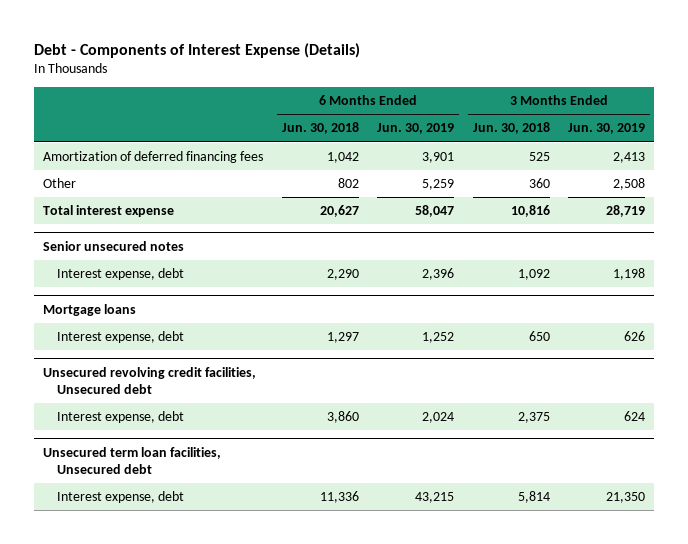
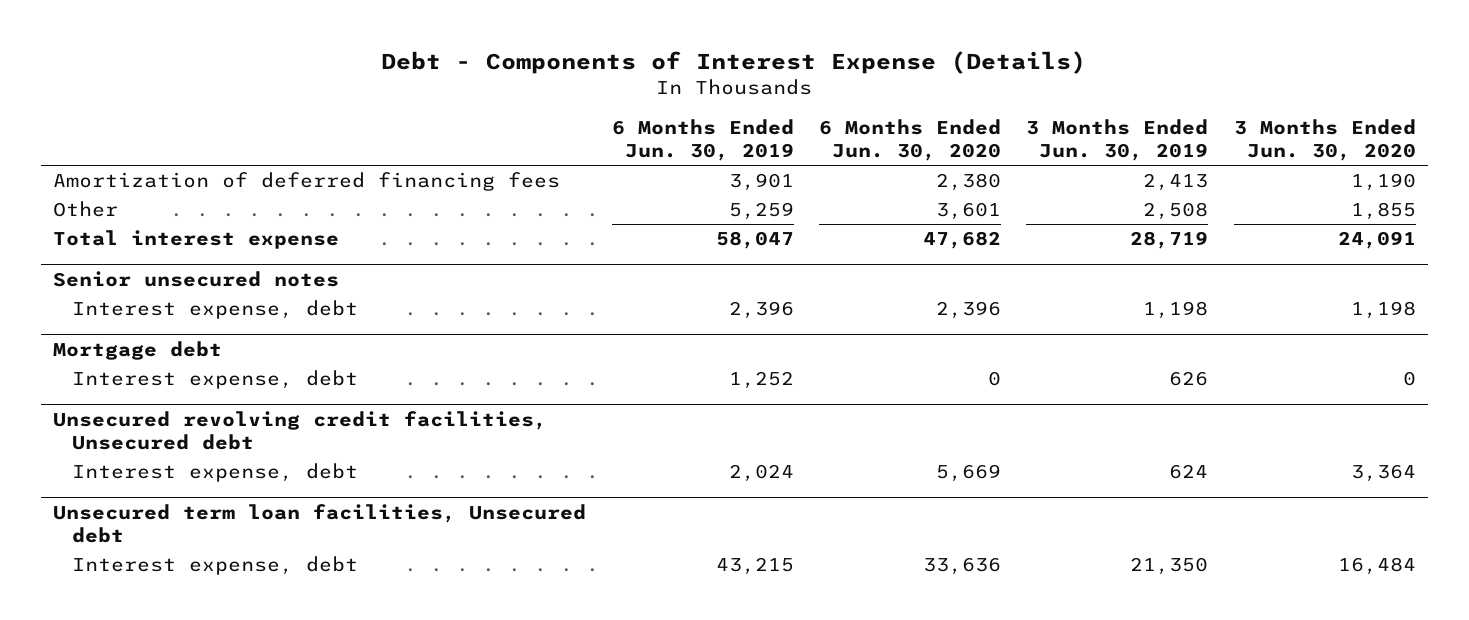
- | 6 Months Ended Jun. 30, 2018 | 6 Months Ended Jun. 30, 2019 | 3 Months Ended Jun. 30, 2018 | 3 Months Ended Jun. 30, 2019
+ | 6 Months Ended Jun. 30, 2019 | 6 Months Ended Jun. 30, 2020 | 3 Months Ended Jun. 30, 2019 | 3 Months Ended Jun. 30, 2020
- Mortgage loans
+ Mortgage debt

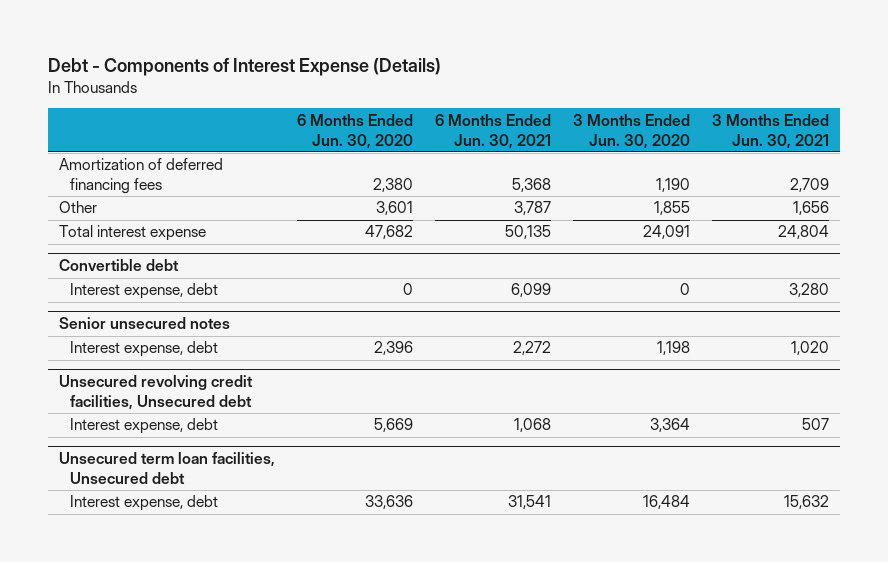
- | 6 Months Ended Jun. 30, 2019 | 6 Months Ended Jun. 30, 2020 | 3 Months Ended Jun. 30, 2019 | 3 Months Ended Jun. 30, 2020
+ | 6 Months Ended Jun. 30, 2020 | 6 Months Ended Jun. 30, 2021 | 3 Months Ended Jun. 30, 2020 | 3 Months Ended Jun. 30, 2021
+ Convertible debt
+ Interest expense, debt | 0 | 6,099 | 0 | 3,280
- Mortgage debt
- Interest expense, debt | 1,252 | 0 | 626 | 0

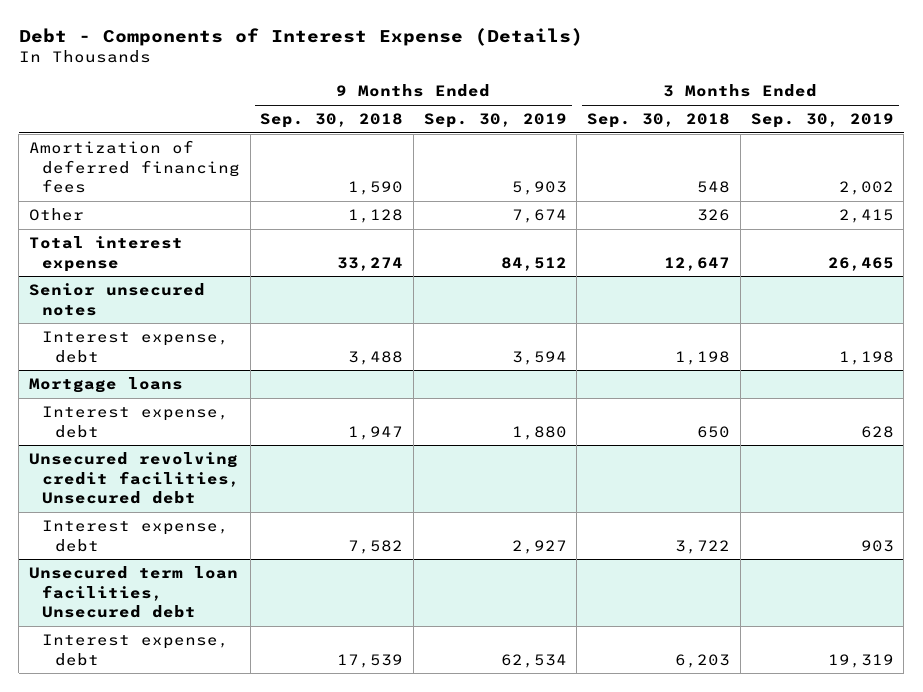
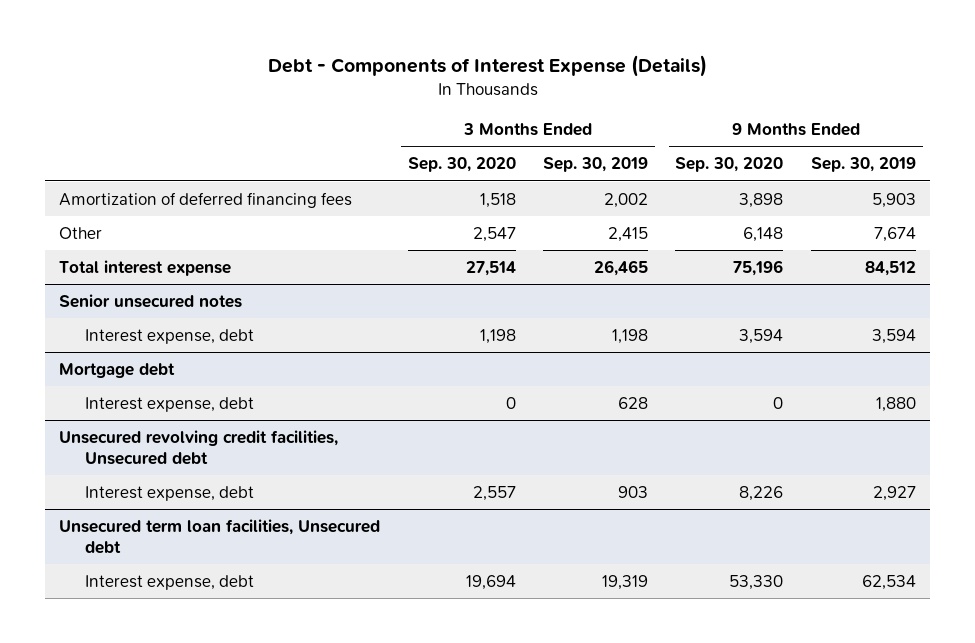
- | 9 Months Ended Sep. 30, 2018 | 9 Months Ended Sep. 30, 2019 | 3 Months Ended Sep. 30, 2018 | 3 Months Ended Sep. 30, 2019
+ | 3 Months Ended Sep. 30, 2020 | 3 Months Ended Sep. 30, 2019 | 9 Months Ended Sep. 30, 2020 | 9 Months Ended Sep. 30, 2019
- Mortgage loans
+ Mortgage debt

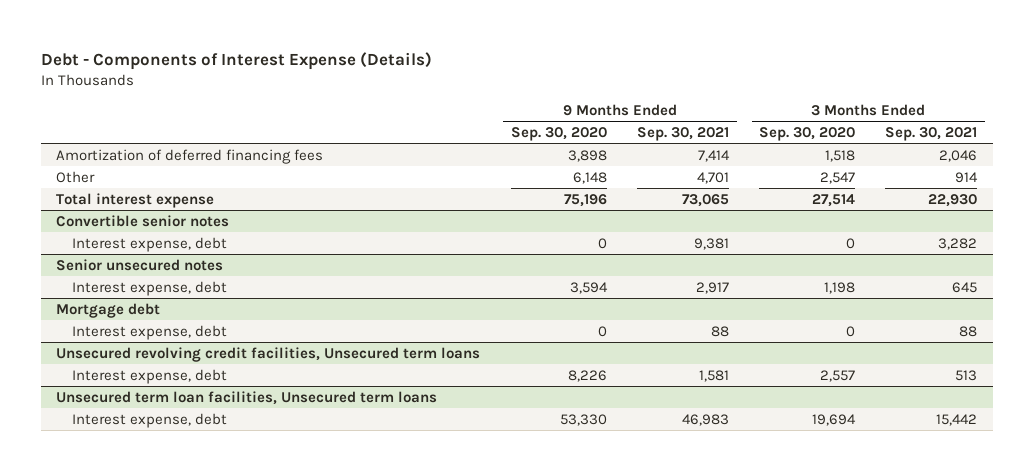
- | 3 Months Ended Sep. 30, 2020 | 3 Months Ended Sep. 30, 2019 | 9 Months Ended Sep. 30, 2020 | 9 Months Ended Sep. 30, 2019
+ | 9 Months Ended Sep. 30, 2020 | 9 Months Ended Sep. 30, 2021 | 3 Months Ended Sep. 30, 2020 | 3 Months Ended Sep. 30, 2021
+ Convertible senior notes
+ Interest expense, debt | 0 | 9,381 | 0 | 3,282
- Unsecured revolving credit facilities, Unsecured debt
+ Unsecured revolving credit facilities, Unsecured term loans
- Unsecured term loan facilities, Unsecured debt
+ Unsecured term loan facilities, Unsecured term loans

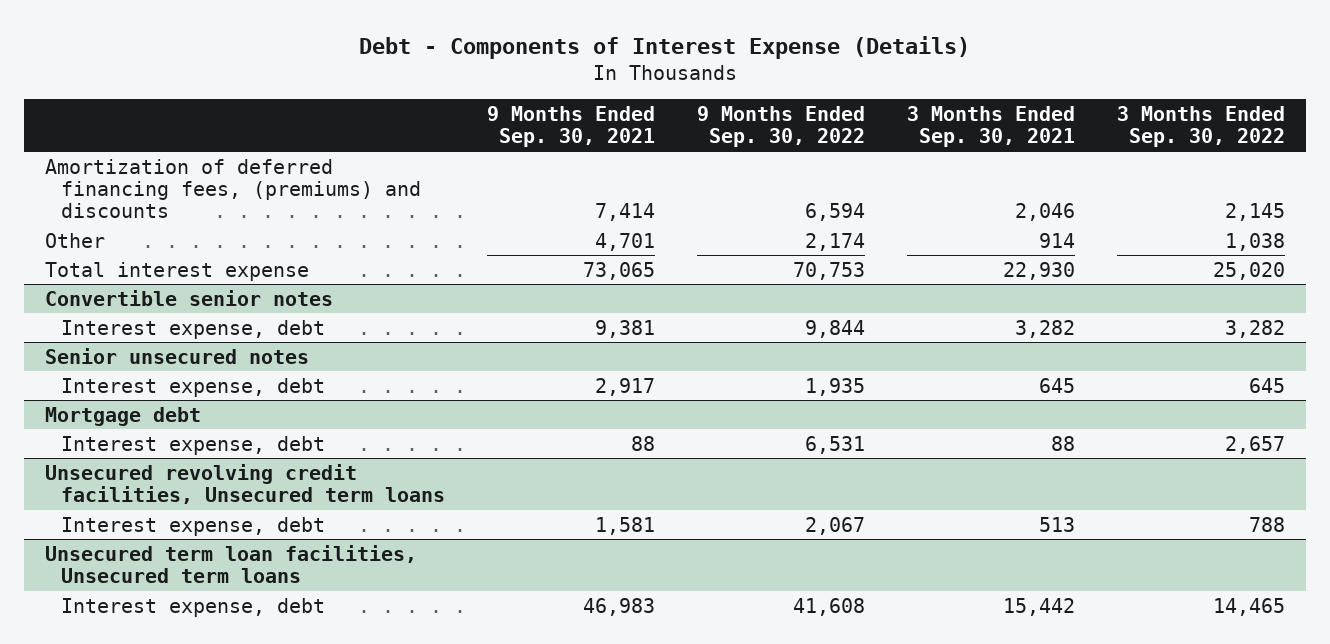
- | 9 Months Ended Sep. 30, 2020 | 9 Months Ended Sep. 30, 2021 | 3 Months Ended Sep. 30, 2020 | 3 Months Ended Sep. 30, 2021
+ | 9 Months Ended Sep. 30, 2021 | 9 Months Ended Sep. 30, 2022 | 3 Months Ended Sep. 30, 2021 | 3 Months Ended Sep. 30, 2022
- Amortization of deferred financing fees | 3,898 | 7,414 | 1,518 | 2,046
+ Amortization of deferred financing fees, (premiums) and discounts | 7,414 | 6,594 | 2,046 | 2,145

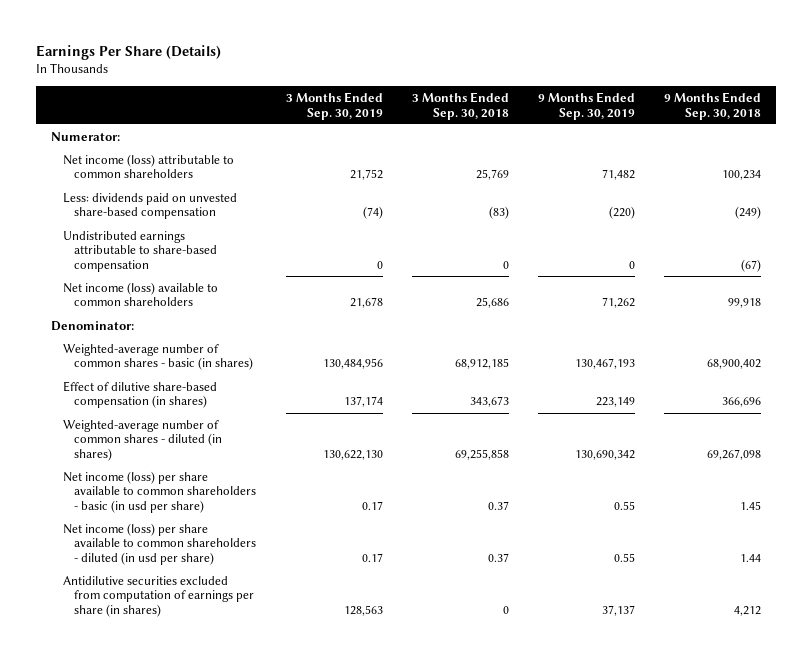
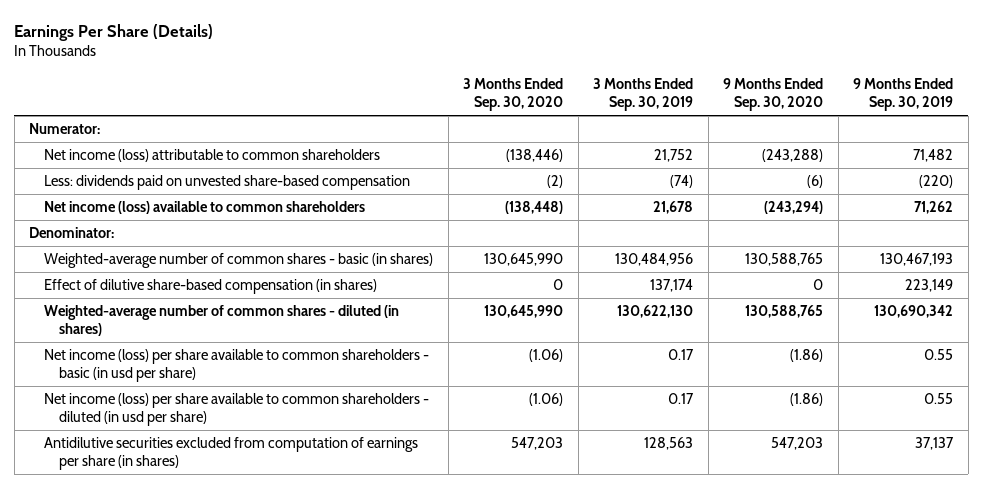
- | 3 Months Ended Sep. 30, 2019 | 3 Months Ended Sep. 30, 2018 | 9 Months Ended Sep. 30, 2019 | 9 Months Ended Sep. 30, 2018
+ | 3 Months Ended Sep. 30, 2020 | 3 Months Ended Sep. 30, 2019 | 9 Months Ended Sep. 30, 2020 | 9 Months Ended Sep. 30, 2019
- Undistributed earnings attributable to share-based compensation | 0 | 0 | 0 | (67)

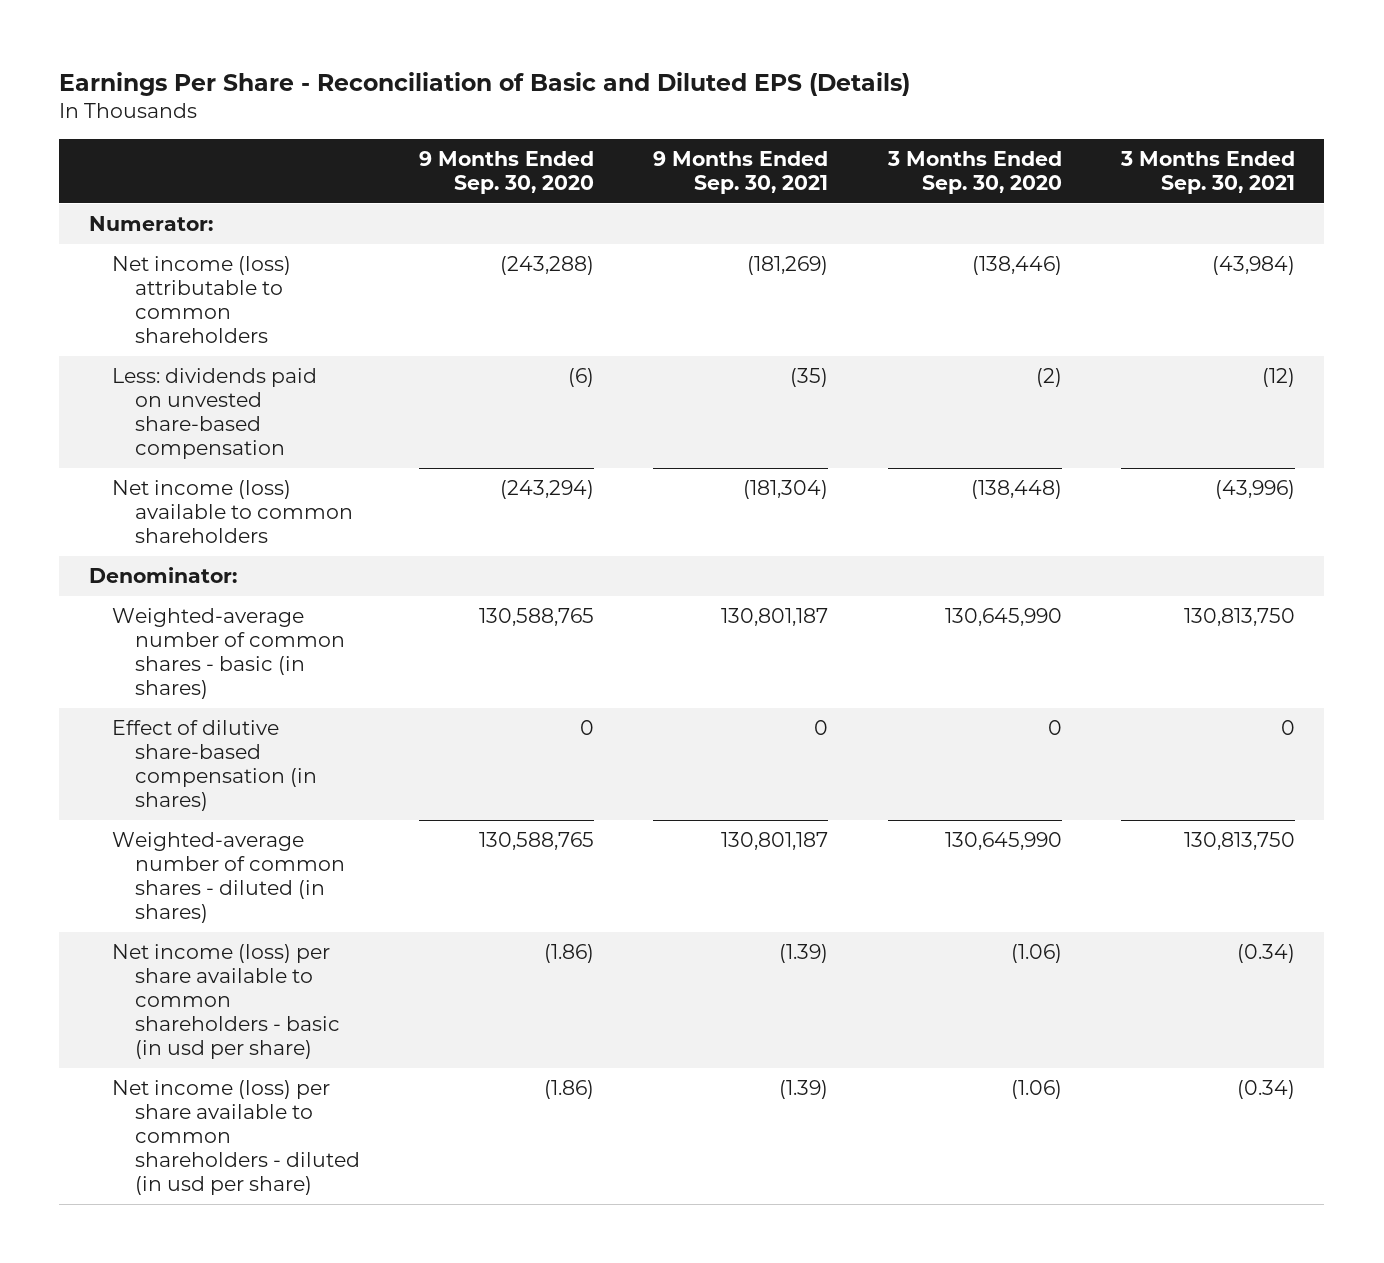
- Earnings Per Share (Details)
+ Earnings Per Share - Reconciliation of Basic and Diluted EPS (Details)
- | 3 Months Ended Sep. 30, 2020 | 3 Months Ended Sep. 30, 2019 | 9 Months Ended Sep. 30, 2020 | 9 Months Ended Sep. 30, 2019
+ | 9 Months Ended Sep. 30, 2020 | 9 Months Ended Sep. 30, 2021 | 3 Months Ended Sep. 30, 2020 | 3 Months Ended Sep. 30, 2021
- Antidilutive securities excluded from computation of earnings per share (in shares) | 547,203 | 128,563 | 547,203 | 37,137

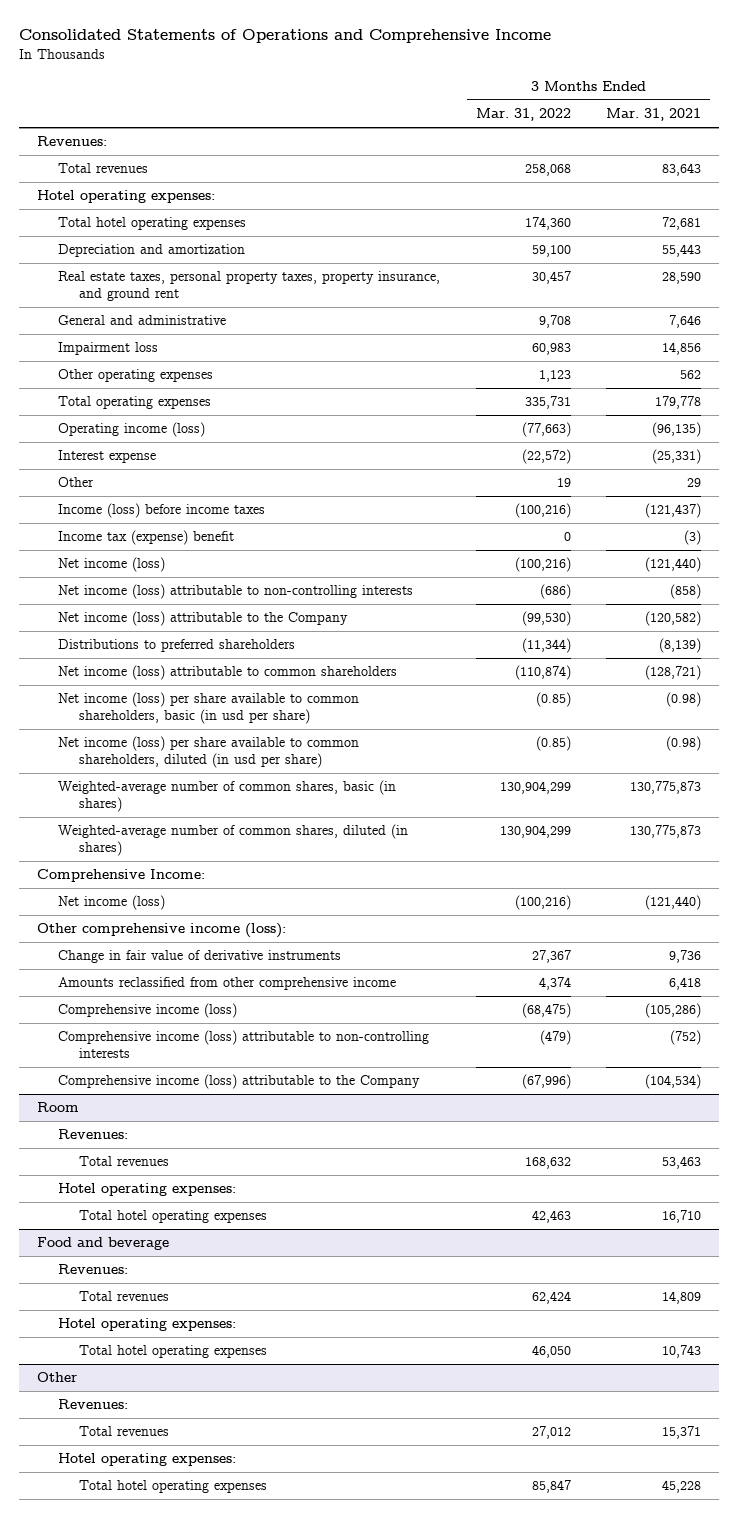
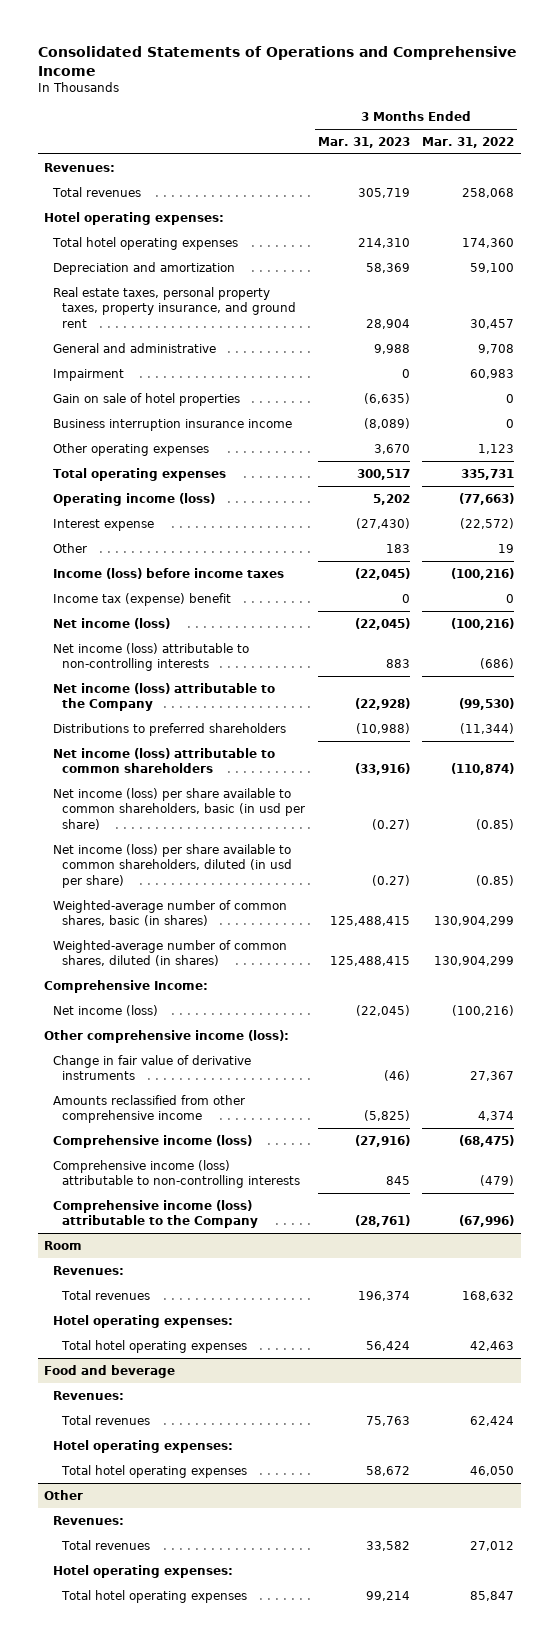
- | 3 Months Ended Mar. 31, 2022 | 3 Months Ended Mar. 31, 2021
+ | 3 Months Ended Mar. 31, 2023 | 3 Months Ended Mar. 31, 2022
- Impairment loss | 60,983 | 14,856
+ Impairment | 0 | 60,983
+ Gain on sale of hotel properties | (6,635) | 0
+ Business interruption insurance income | (8,089) | 0

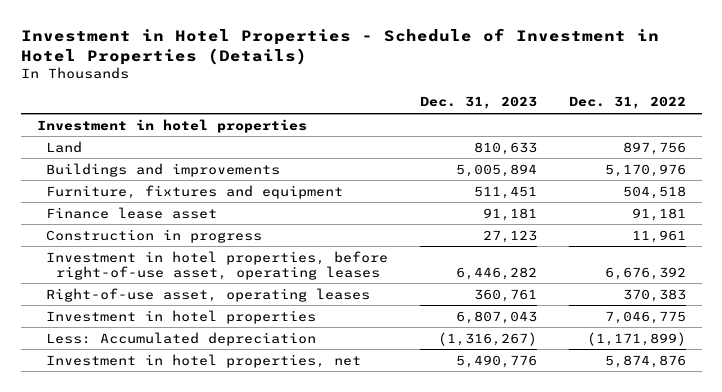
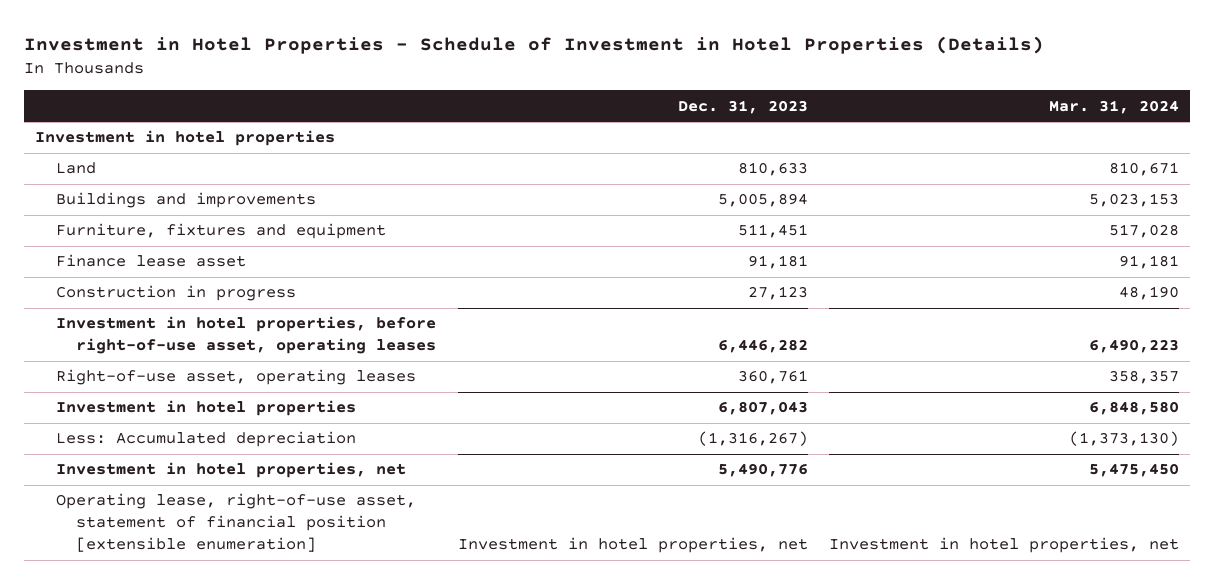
- | Dec. 31, 2023 | Dec. 31, 2022
+ | Dec. 31, 2023 | Mar. 31, 2024
+ Operating lease, right-of-use asset, statement of financial position [extensible enumeration] | Investment in hotel properties, net | Investment in hotel properties, net

